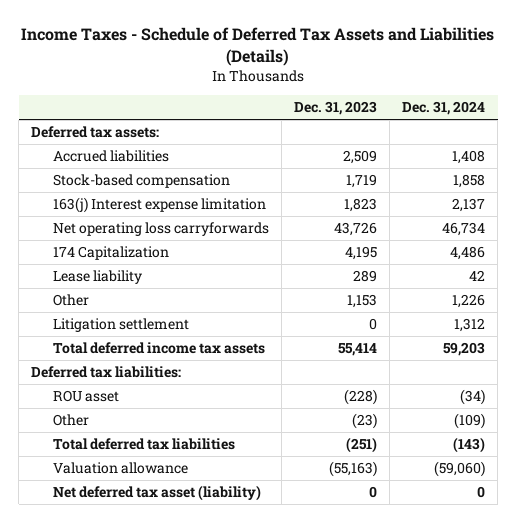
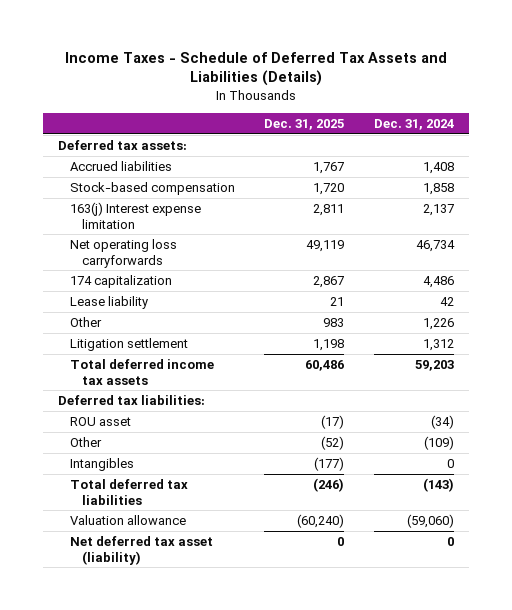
- | Dec. 31, 2023 | Dec. 31, 2024
+ | Dec. 31, 2025 | Dec. 31, 2024
- 174 Capitalization | 4,195 | 4,486
+ 174 capitalization | 2,867 | 4,486
+ Intangibles | (177) | 0

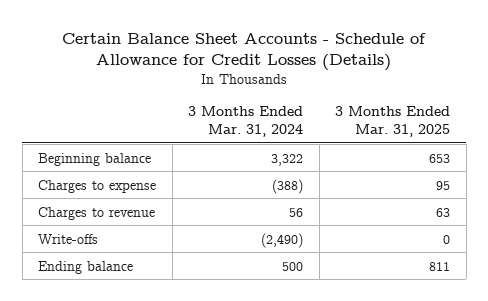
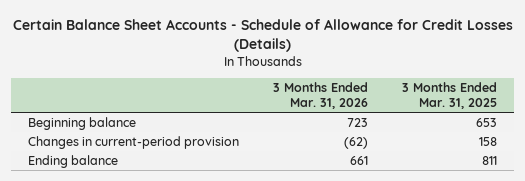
- | 3 Months Ended Mar. 31, 2024 | 3 Months Ended Mar. 31, 2025
+ | 3 Months Ended Mar. 31, 2026 | 3 Months Ended Mar. 31, 2025
- Charges to expense | (388) | 95
- Charges to revenue | 56 | 63
- Write-offs | (2,490) | 0
+ Changes in current-period provision | (62) | 158

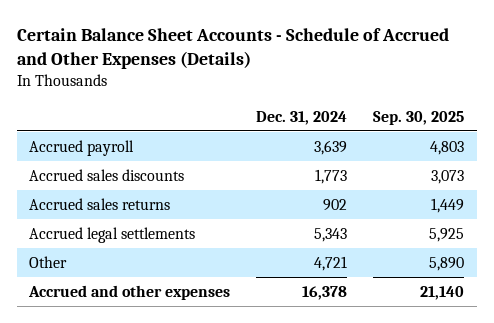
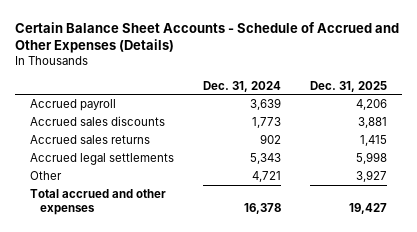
- | Dec. 31, 2024 | Sep. 30, 2025
+ | Dec. 31, 2024 | Dec. 31, 2025
- Accrued and other expenses | 16,378 | 21,140
+ Total accrued and other expenses | 16,378 | 19,427

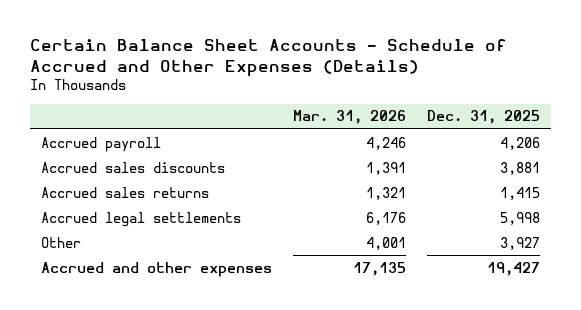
- | Dec. 31, 2024 | Dec. 31, 2025
+ | Mar. 31, 2026 | Dec. 31, 2025
- Total accrued and other expenses | 16,378 | 19,427
+ Accrued and other expenses | 17,135 | 19,427

